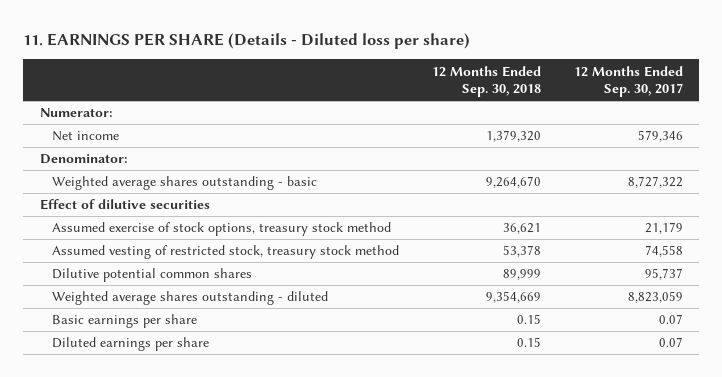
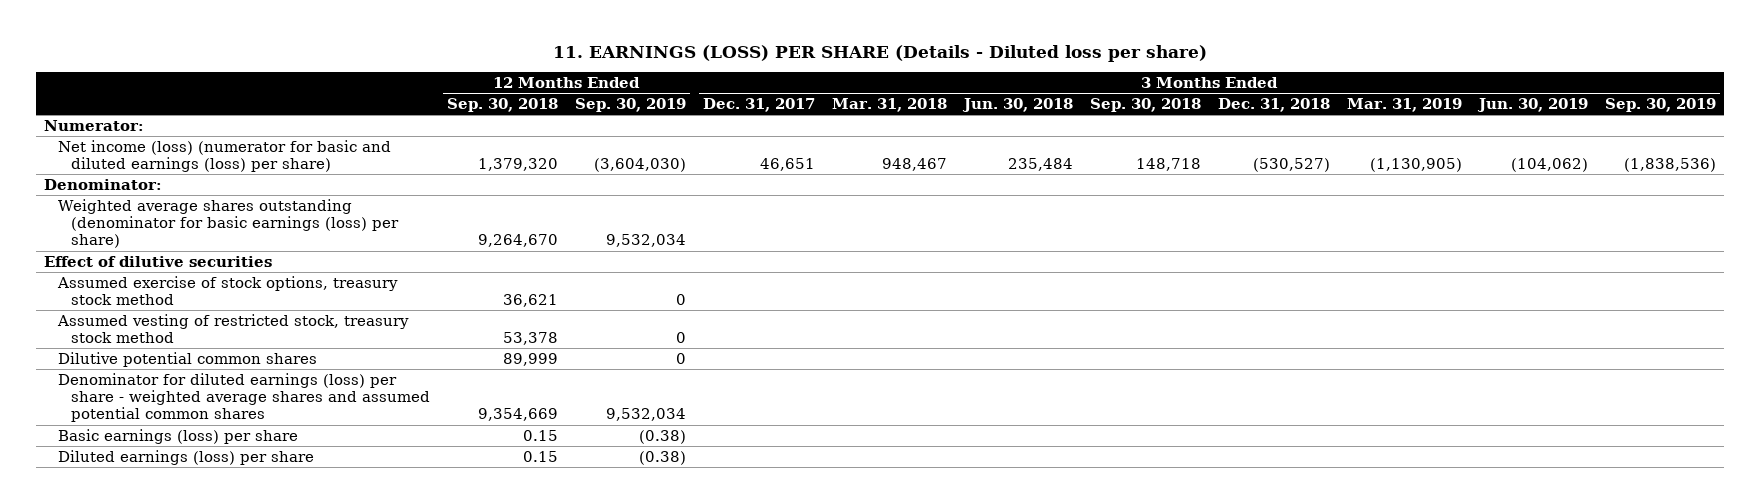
- 11. EARNINGS PER SHARE (Details - Diluted loss per share)
+ 11. EARNINGS (LOSS) PER SHARE (Details - Diluted loss per share)
- | 12 Months Ended Sep. 30, 2018 | 12 Months Ended Sep. 30, 2017
+ | 12 Months Ended Sep. 30, 2018 | 12 Months Ended Sep. 30, 2019 | 3 Months Ended Dec. 31, 2017 | 3 Months Ended Mar. 31, 2018 | 3 Months Ended Jun. 30, 2018 | 3 Months Ended Sep. 30, 2018 | 3 Months Ended Dec. 31, 2018 | 3 Months Ended Mar. 31, 2019 | 3 Months Ended Jun. 30, 2019 | 3 Months Ended Sep. 30, 2019
- Net income | 1,379,320 | 579,346
+ Net income (loss) (numerator for basic and diluted earnings (loss) per share) | 1,379,320 | (3,604,030) | 46,651 | 948,467 | 235,484 | 148,718 | (530,527) | (1,130,905) | (104,062) | (1,838,536)
- Weighted average shares outstanding - basic | 9,264,670 | 8,727,322
+ Weighted average shares outstanding (denominator for basic earnings (loss) per share) | 9,264,670 | 9,532,034 | | | | | | | |
- Weighted average shares outstanding - diluted | 9,354,669 | 8,823,059
- Basic earnings per share | 0.15 | 0.07
- Diluted earnings per share | 0.15 | 0.07
+ Denominator for diluted earnings (loss) per share - weighted average shares and assumed potential common shares | 9,354,669 | 9,532,034 | | | | | | | |
+ Basic earnings (loss) per share | 0.15 | (0.38) | | | | | | | |
+ Diluted earnings (loss) per share | 0.15 | (0.38) | | | | | | | |

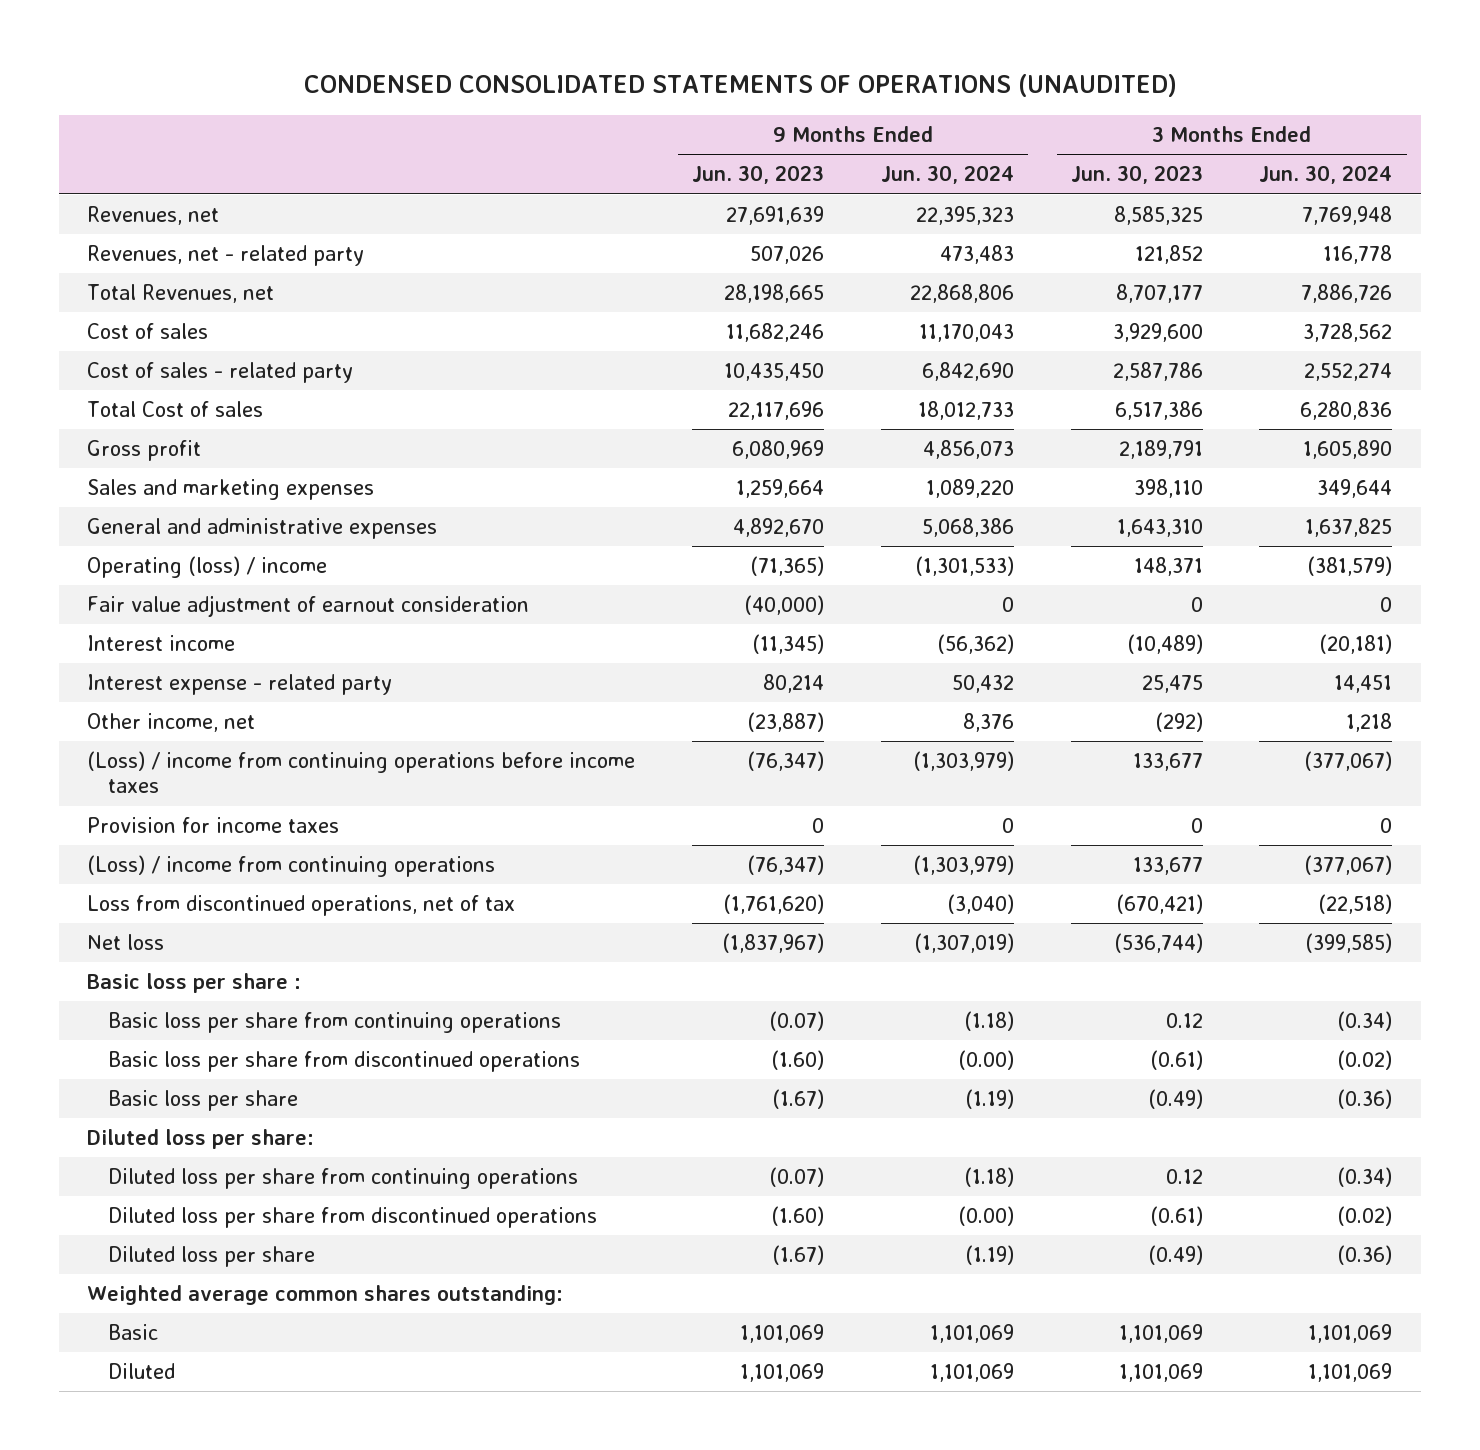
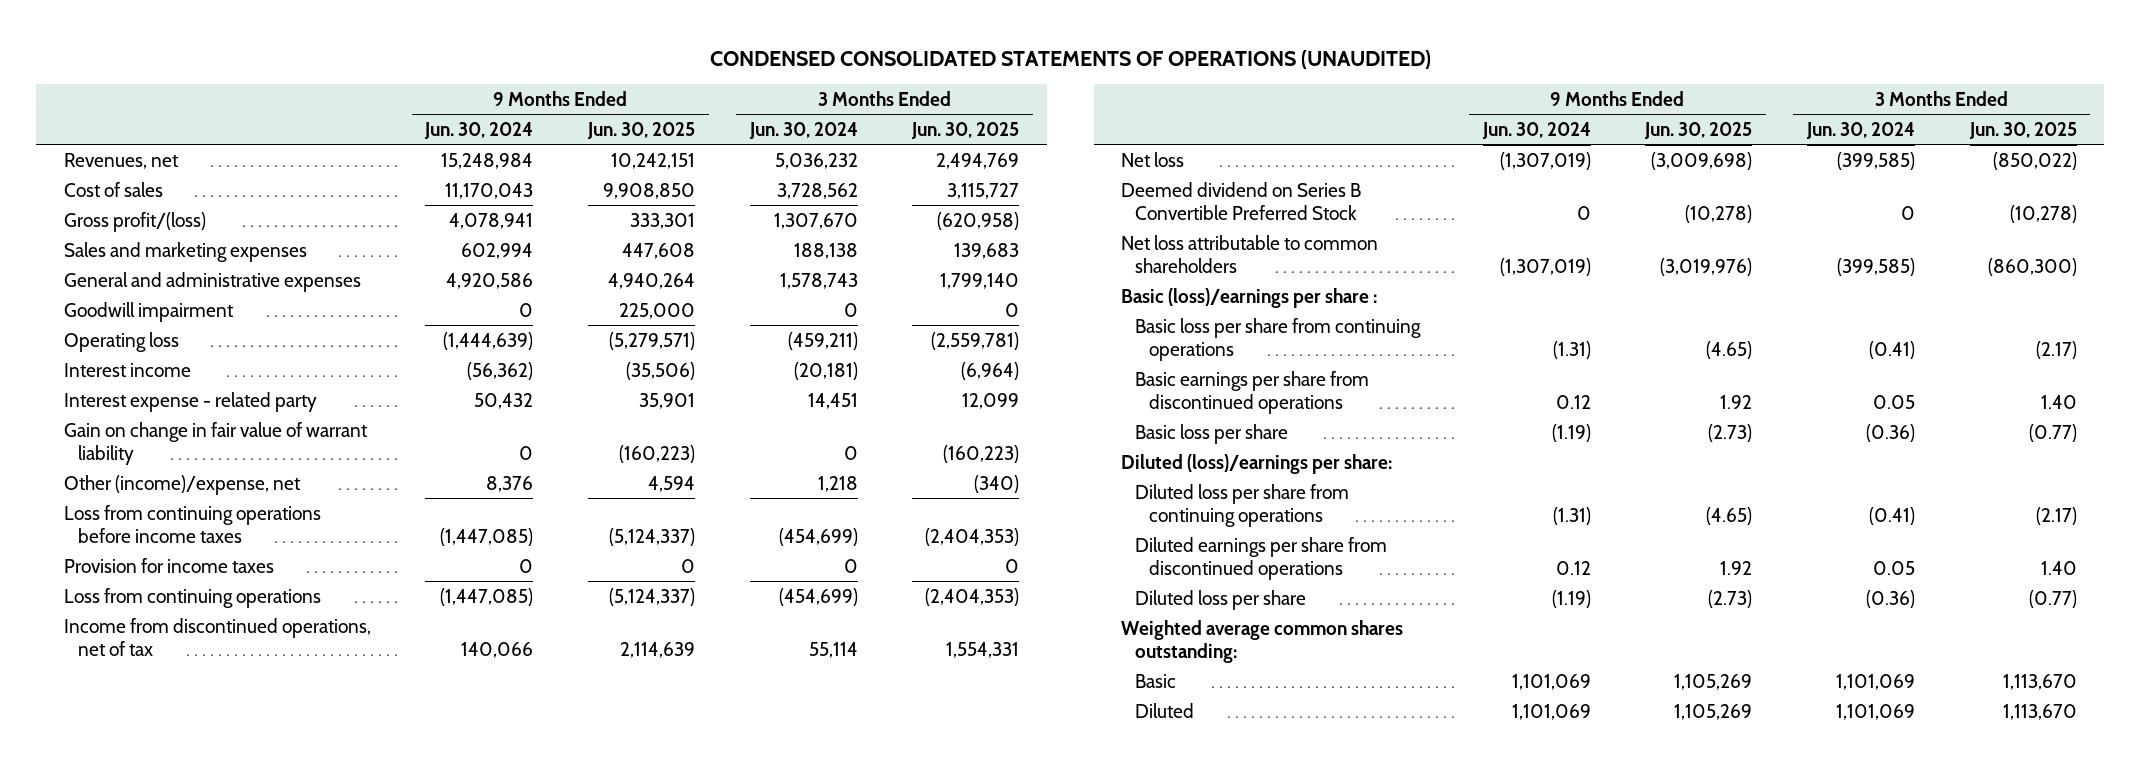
- | 9 Months Ended Jun. 30, 2023 | 9 Months Ended Jun. 30, 2024 | 3 Months Ended Jun. 30, 2023 | 3 Months Ended Jun. 30, 2024
+ | 9 Months Ended Jun. 30, 2024 | 9 Months Ended Jun. 30, 2025 | 3 Months Ended Jun. 30, 2024 | 3 Months Ended Jun. 30, 2025
- Revenues, net | 27,691,639 | 22,395,323 | 8,585,325 | 7,769,948
- Revenues, net - related party | 507,026 | 473,483 | 121,852 | 116,778
- Total Revenues, net | 28,198,665 | 22,868,806 | 8,707,177 | 7,886,726
+ Revenues, net | 15,248,984 | 10,242,151 | 5,036,232 | 2,494,769
- Cost of sales - related party | 10,435,450 | 6,842,690 | 2,587,786 | 2,552,274
- Total Cost of sales | 22,117,696 | 18,012,733 | 6,517,386 | 6,280,836
- Gross profit | 6,080,969 | 4,856,073 | 2,189,791 | 1,605,890
- Sales and marketing expenses | 1,259,664 | 1,089,220 | 398,110 | 349,644
- General and administrative expenses | 4,892,670 | 5,068,386 | 1,643,310 | 1,637,825
- Operating (loss) / income | (71,365) | (1,301,533) | 148,371 | (381,579)
- Fair value adjustment of earnout consideration | (40,000) | 0 | 0 | 0
+ Gross profit/(loss) | 4,078,941 | 333,301 | 1,307,670 | (620,958)
+ Sales and marketing expenses | 602,994 | 447,608 | 188,138 | 139,683
+ General and administrative expenses | 4,920,586 | 4,940,264 | 1,578,743 | 1,799,140
+ Goodwill impairment | 0 | 225,000 | 0 | 0
+ Operating loss | (1,444,639) | (5,279,571) | (459,211) | (2,559,781)
- Other income, net | (23,887) | 8,376 | (292) | 1,218
- (Loss) / income from continuing operations before income taxes | (76,347) | (1,303,979) | 133,677 | (377,067)
+ Gain on change in fair value of warrant liability | 0 | (160,223) | 0 | (160,223)
+ Other (income)/expense, net | 8,376 | 4,594 | 1,218 | (340)
+ Loss from continuing operations before income taxes | (1,447,085) | (5,124,337) | (454,699) | (2,404,353)
- (Loss) / income from continuing operations | (76,347) | (1,303,979) | 133,677 | (377,067)
- Loss from discontinued operations, net of tax | (1,761,620) | (3,040) | (670,421) | (22,518)
+ Loss from continuing operations | (1,447,085) | (5,124,337) | (454,699) | (2,404,353)
+ Income from discontinued operations, net of tax | 140,066 | 2,114,639 | 55,114 | 1,554,331
- Basic loss per share :
- Basic loss per share from continuing operations | (0.07) | (1.18) | 0.12 | (0.34)
- Basic loss per share from discontinued operations | (1.60) | (0.00) | (0.61) | (0.02)
+ Deemed dividend on Series B Convertible Preferred Stock | 0 | (10,278) | 0 | (10,278)
+ Net loss attributable to common shareholders | (1,307,019) | (3,019,976) | (399,585) | (860,300)
+ Basic (loss)/earnings per share :
+ Basic loss per share from continuing operations | (1.31) | (4.65) | (0.41) | (2.17)
+ Basic earnings per share from discontinued operations | 0.12 | 1.92 | 0.05 | 1.40
- Diluted loss per share:
- Diluted loss per share from continuing operations | (0.07) | (1.18) | 0.12 | (0.34)
- Diluted loss per share from discontinued operations | (1.60) | (0.00) | (0.61) | (0.02)
+ Diluted (loss)/earnings per share:
+ Diluted loss per share from continuing operations | (1.31) | (4.65) | (0.41) | (2.17)
+ Diluted earnings per share from discontinued operations | 0.12 | 1.92 | 0.05 | 1.40

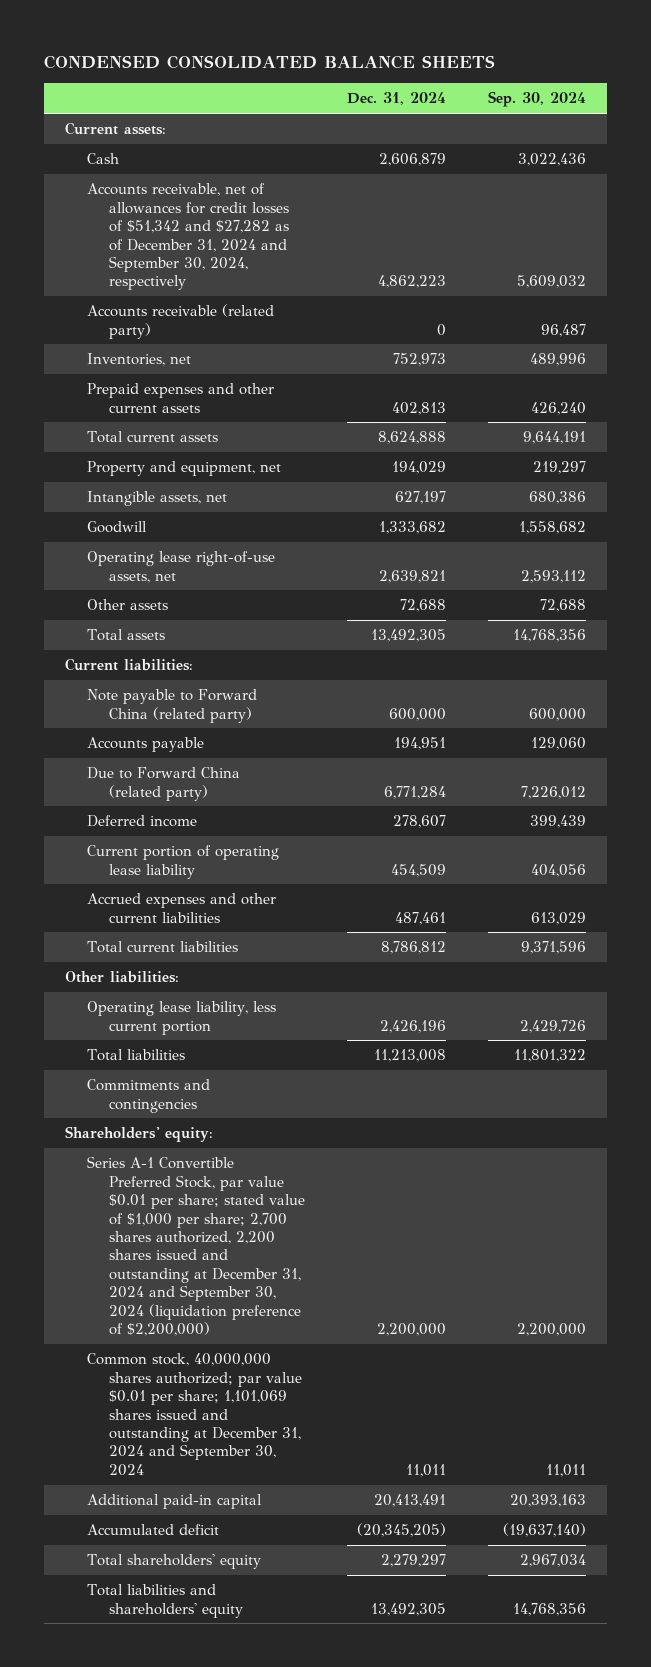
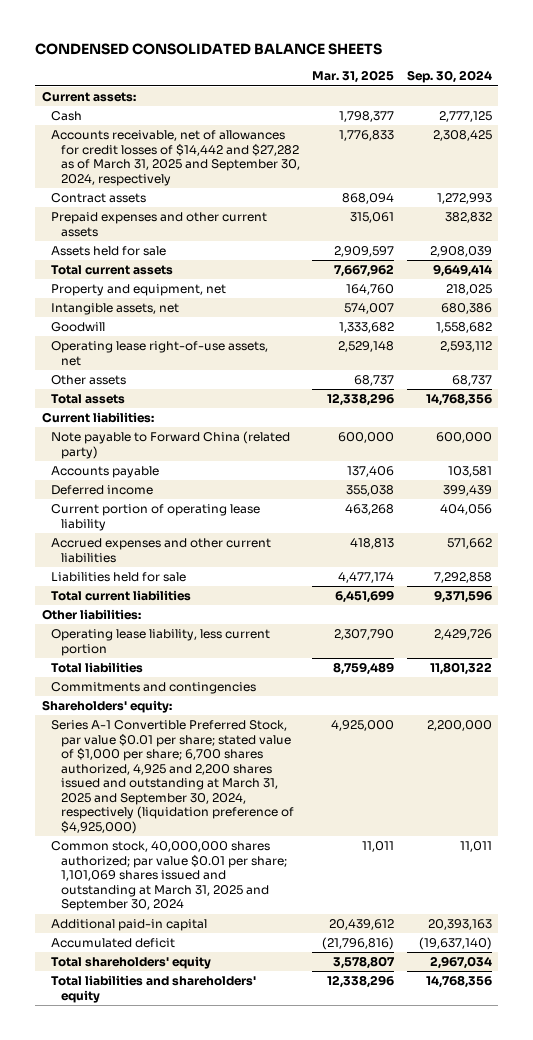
- | Dec. 31, 2024 | Sep. 30, 2024
+ | Mar. 31, 2025 | Sep. 30, 2024
- Cash | 2,606,879 | 3,022,436
- Accounts receivable, net of allowances for credit losses of $51,342 and $27,282 as of December 31, 2024 and September 30, 2024, respectively | 4,862,223 | 5,609,032
- Accounts receivable (related party) | 0 | 96,487
- Inventories, net | 752,973 | 489,996
- Prepaid expenses and other current assets | 402,813 | 426,240
- Total current assets | 8,624,888 | 9,644,191
- Property and equipment, net | 194,029 | 219,297
+ Cash | 1,798,377 | 2,777,125
+ Accounts receivable, net of allowances for credit losses of $14,442 and $27,282 as of March 31, 2025 and September 30, 2024, respectively | 1,776,833 | 2,308,425
+ Contract assets | 868,094 | 1,272,993
+ Prepaid expenses and other current assets | 315,061 | 382,832
+ Assets held for sale | 2,909,597 | 2,908,039
+ Total current assets | 7,667,962 | 9,649,414
+ Property and equipment, net | 164,760 | 218,025
- Other assets | 72,688 | 72,688
+ Other assets | 68,737 | 68,737
- Accounts payable | 194,951 | 129,060
- Due to Forward China (related party) | 6,771,284 | 7,226,012
+ Accounts payable | 137,406 | 103,581
- Accrued expenses and other current liabilities | 487,461 | 613,029
+ Accrued expenses and other current liabilities | 418,813 | 571,662
+ Liabilities held for sale | 4,477,174 | 7,292,858
- Series A-1 Convertible Preferred Stock, par value $0.01 per share; stated value of $1,000 per share; 2,700 shares authorized, 2,200 shares issued and outstanding at December 31, 2024 and September 30, 2024 (liquidation preference of $2,200,000) | 2,200,000 | 2,200,000
- Common stock, 40,000,000 shares authorized; par value $0.01 per share; 1,101,069 shares issued and outstanding at December 31, 2024 and September 30, 2024 | 11,011 | 11,011
+ Series A-1 Convertible Preferred Stock, par value $0.01 per share; stated value of $1,000 per share; 6,700 shares authorized, 4,925 and 2,200 shares issued and outstanding at March 31, 2025 and September 30, 2024, respectively (liquidation preference of $4,925,000) | 4,925,000 | 2,200,000
+ Common stock, 40,000,000 shares authorized; par value $0.01 per share; 1,101,069 shares issued and outstanding at March 31, 2025 and September 30, 2024 | 11,011 | 11,011

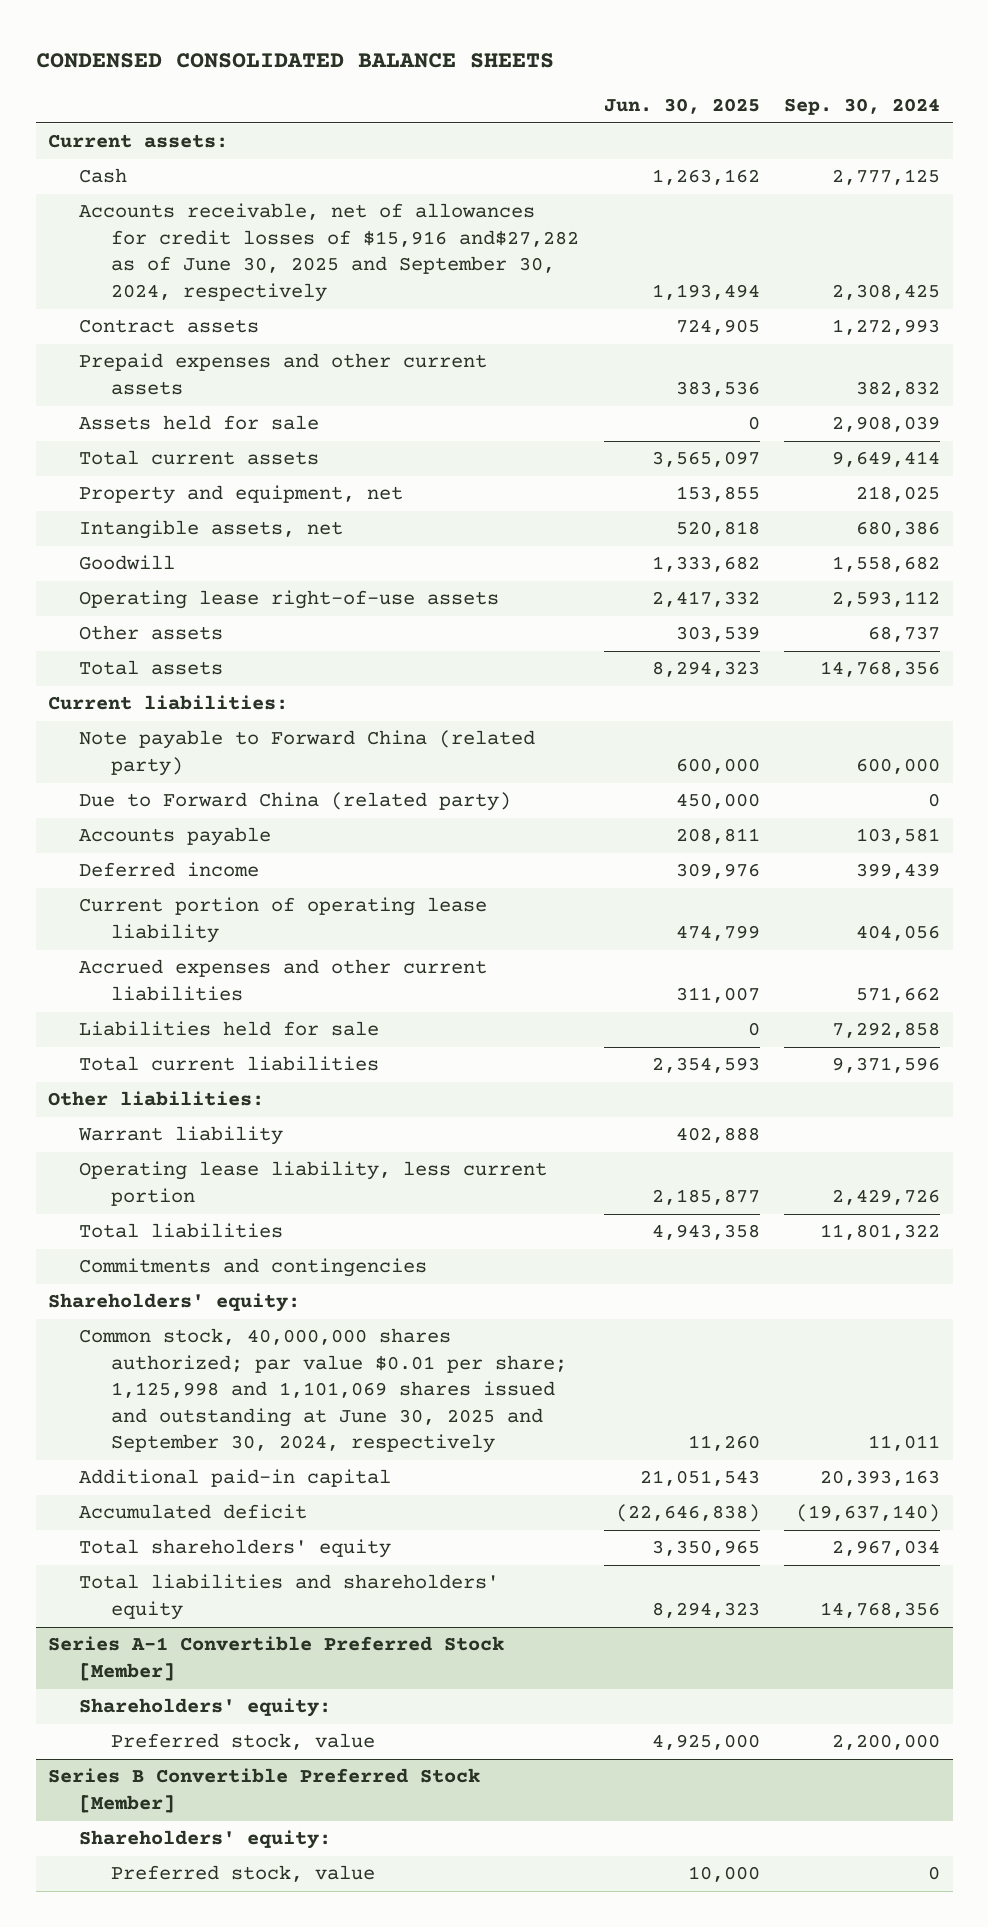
- | Mar. 31, 2025 | Sep. 30, 2024
+ | Jun. 30, 2025 | Sep. 30, 2024
- Accounts receivable, net of allowances for credit losses of $14,442 and $27,282 as of March 31, 2025 and September 30, 2024, respectively | 1,776,833 | 2,308,425
+ Accounts receivable, net of allowances for credit losses of $15,916 and$27,282 as of June 30, 2025 and September 30, 2024, respectively | 1,193,494 | 2,308,425
- Operating lease right-of-use assets, net | 2,529,148 | 2,593,112
+ Operating lease right-of-use assets | 2,417,332 | 2,593,112
+ Due to Forward China (related party) | 450,000 | 0
+ Warrant liability | 402,888 |
- Series A-1 Convertible Preferred Stock, par value $0.01 per share; stated value of $1,000 per share; 6,700 shares authorized, 4,925 and 2,200 shares issued and outstanding at March 31, 2025 and September 30, 2024, respectively (liquidation preference of $4,925,000) | 4,925,000 | 2,200,000
- Common stock, 40,000,000 shares authorized; par value $0.01 per share; 1,101,069 shares issued and outstanding at March 31, 2025 and September 30, 2024 | 11,011 | 11,011
+ Common stock, 40,000,000 shares authorized; par value $0.01 per share; 1,125,998 and 1,101,069 shares issued and outstanding at June 30, 2025 and September 30, 2024, respectively | 11,260 | 11,011
+ Series A-1 Convertible Preferred Stock [Member]
+ Shareholders' equity:
+ Preferred stock, value | 4,925,000 | 2,200,000
+ Series B Convertible Preferred Stock [Member]
+ Shareholders' equity:
+ Preferred stock, value | 10,000 | 0

